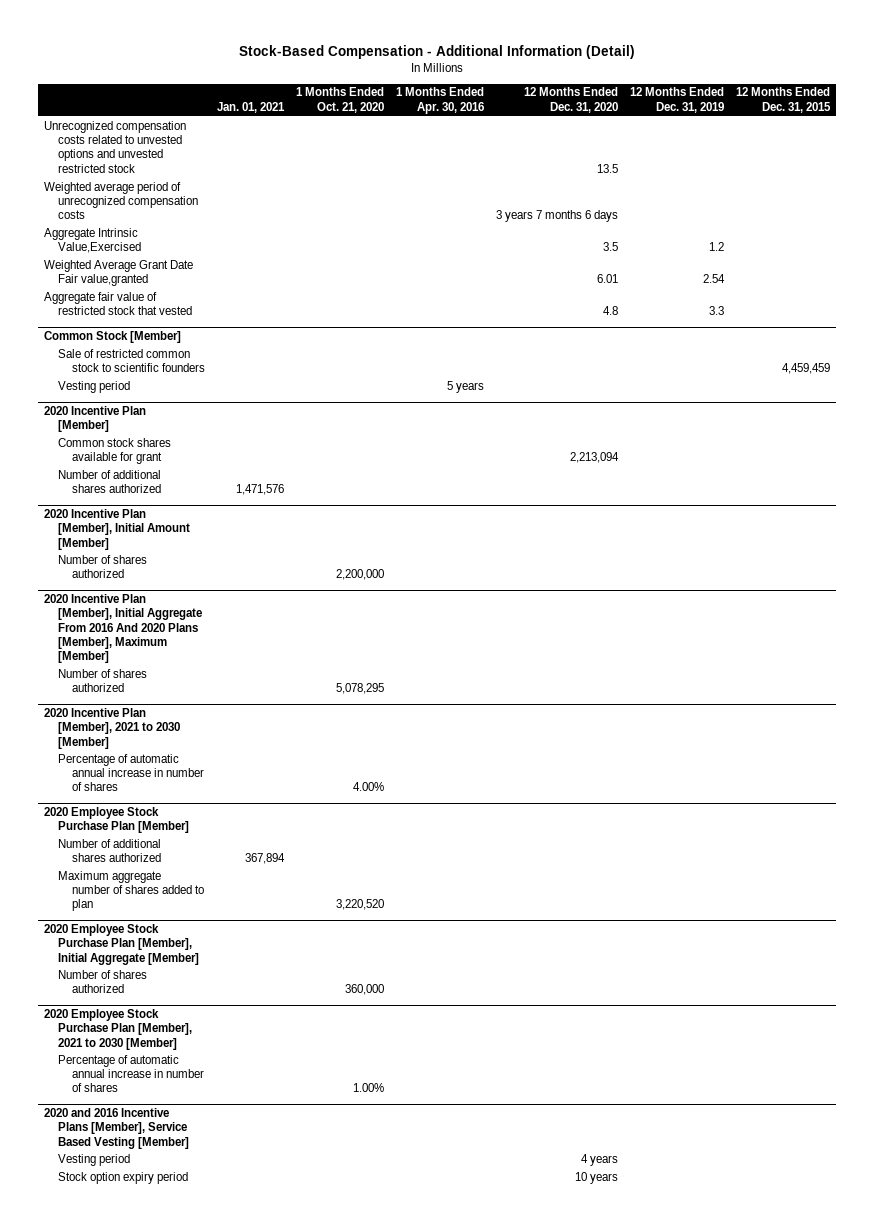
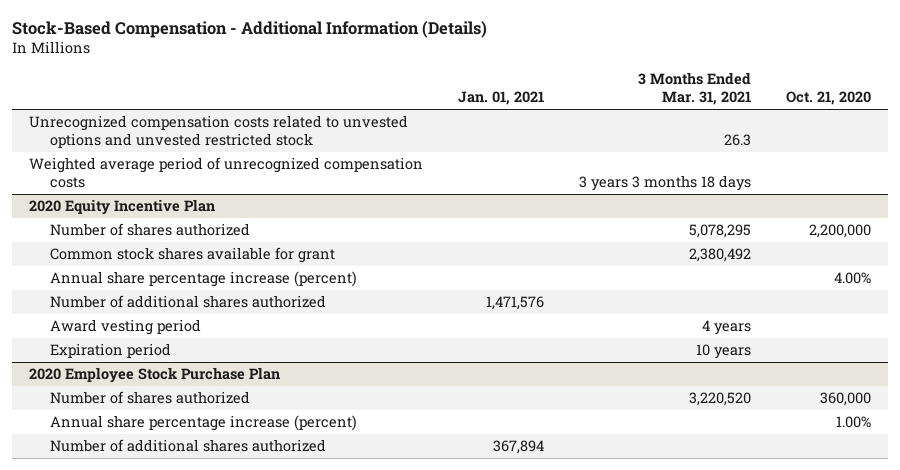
- Stock-Based Compensation - Additional Information (Detail)
+ Stock-Based Compensation - Additional Information (Details)
- | Jan. 01, 2021 | 1 Months Ended Oct. 21, 2020 | 1 Months Ended Apr. 30, 2016 | 12 Months Ended Dec. 31, 2020 | 12 Months Ended Dec. 31, 2019 | 12 Months Ended Dec. 31, 2015
+ | Jan. 01, 2021 | 3 Months Ended Mar. 31, 2021 | Oct. 21, 2020
- Aggregate Intrinsic Value,Exercised | | | | 3.5 | 1.2 |
- Weighted Average Grant Date Fair value,granted | | | | 6.01 | 2.54 |
- Aggregate fair value of restricted stock that vested | | | | 4.8 | 3.3 |
- Common Stock [Member]
- Sale of restricted common stock to scientific founders | | | | | | 4,459,459
- Vesting period | | | 5 years | | |
- 2020 Incentive Plan [Member]
+ 2020 Equity Incentive Plan
+ Number of shares authorized | | 5,078,295 | 2,200,000
+ Annual share percentage increase (percent) | | | 4.00%
- 2020 Incentive Plan [Member], Initial Amount [Member]
- Number of shares authorized | | 2,200,000 | | | |
- 2020 Incentive Plan [Member], Initial Aggregate From 2016 And 2020 Plans [Member], Maximum [Member]
- Number of shares authorized | | 5,078,295 | | | |
- 2020 Incentive Plan [Member], 2021 to 2030 [Member]
- Percentage of automatic annual increase in number of shares | | 4.00% | | | |
- 2020 Employee Stock Purchase Plan [Member]
+ Award vesting period | | 4 years |
+ Expiration period | | 10 years |
+ 2020 Employee Stock Purchase Plan
+ Number of shares authorized | | 3,220,520 | 360,000
+ Annual share percentage increase (percent) | | | 1.00%
- Maximum aggregate number of shares added to plan | | 3,220,520 | | | |
- 2020 Employee Stock Purchase Plan [Member], Initial Aggregate [Member]
- Number of shares authorized | | 360,000 | | | |
- 2020 Employee Stock Purchase Plan [Member], 2021 to 2030 [Member]
- Percentage of automatic annual increase in number of shares | | 1.00% | | | |
- 2020 and 2016 Incentive Plans [Member], Service Based Vesting [Member]
- Vesting period | | | | 4 years | |
- Stock option expiry period | | | | 10 years | |

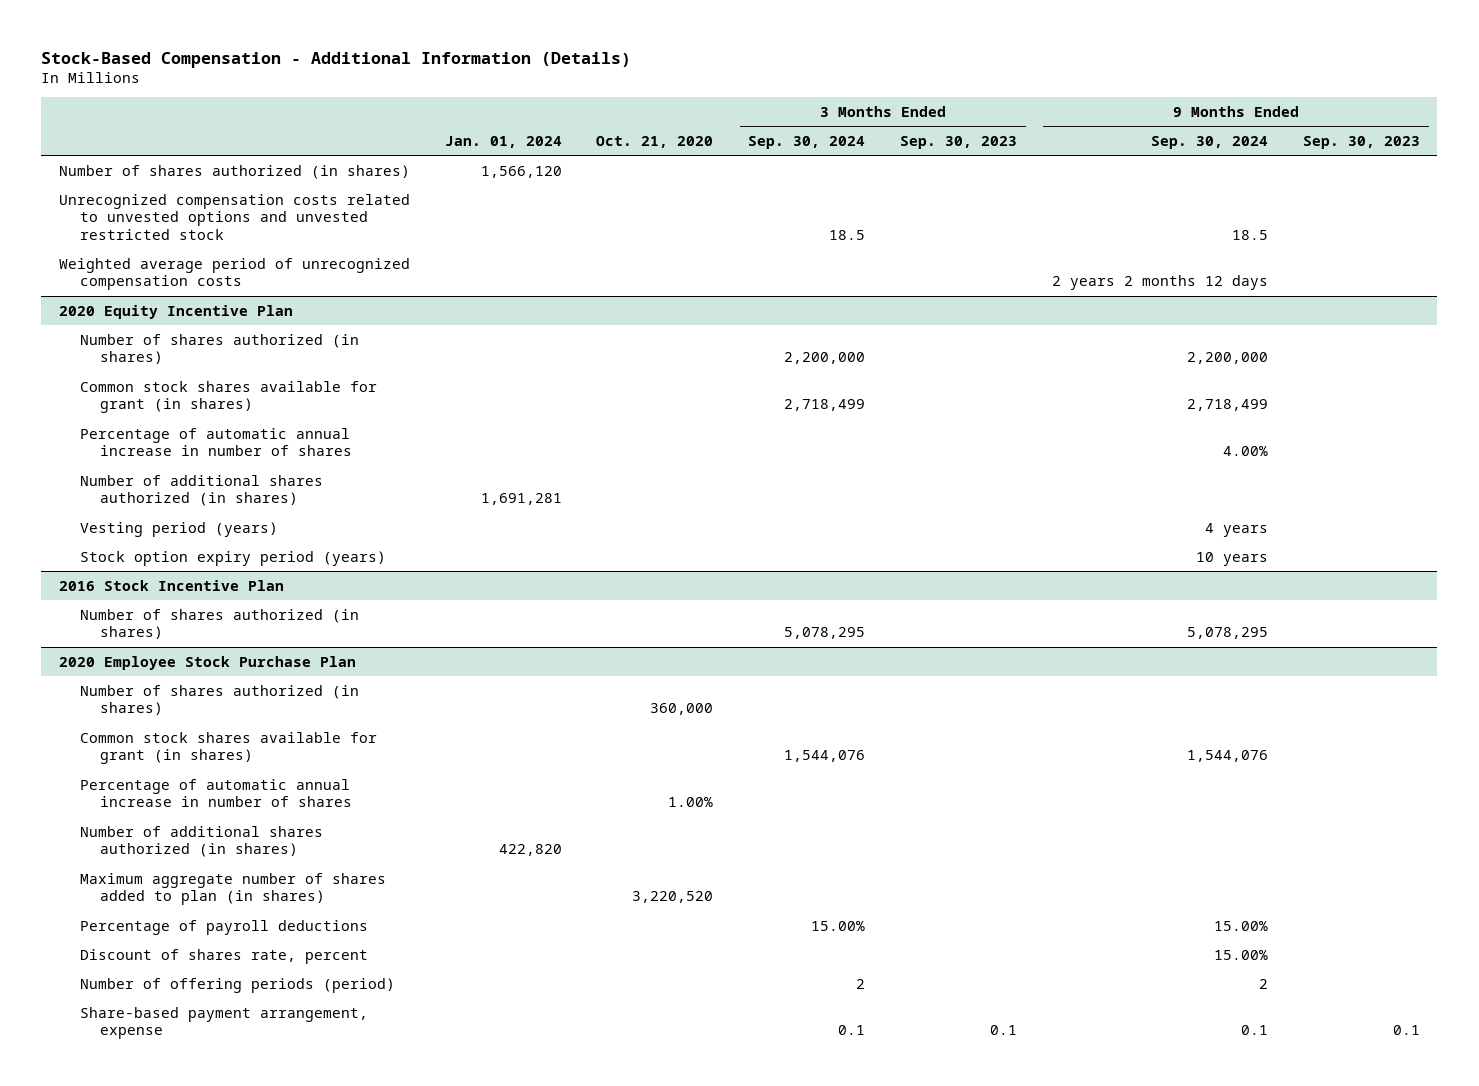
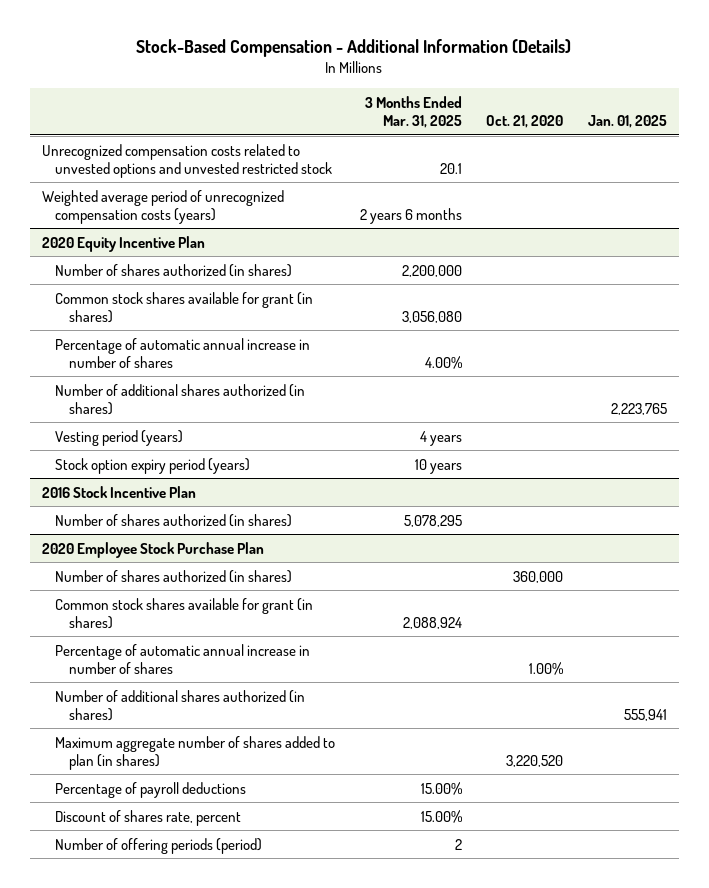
- | Jan. 01, 2024 | Oct. 21, 2020 | 3 Months Ended Sep. 30, 2024 | 3 Months Ended Sep. 30, 2023 | 9 Months Ended Sep. 30, 2024 | 9 Months Ended Sep. 30, 2023
+ | 3 Months Ended Mar. 31, 2025 | Oct. 21, 2020 | Jan. 01, 2025
- Number of shares authorized (in shares) | 1,566,120 | | | | |
- Weighted average period of unrecognized compensation costs | | | | | 2 years 2 months 12 days |
+ Weighted average period of unrecognized compensation costs (years) | 2 years 6 months | |
@ 2020 Employee Stock Purchase Plan
- Share-based payment arrangement, expense | | | 0.1 | 0.1 | 0.1 | 0.1

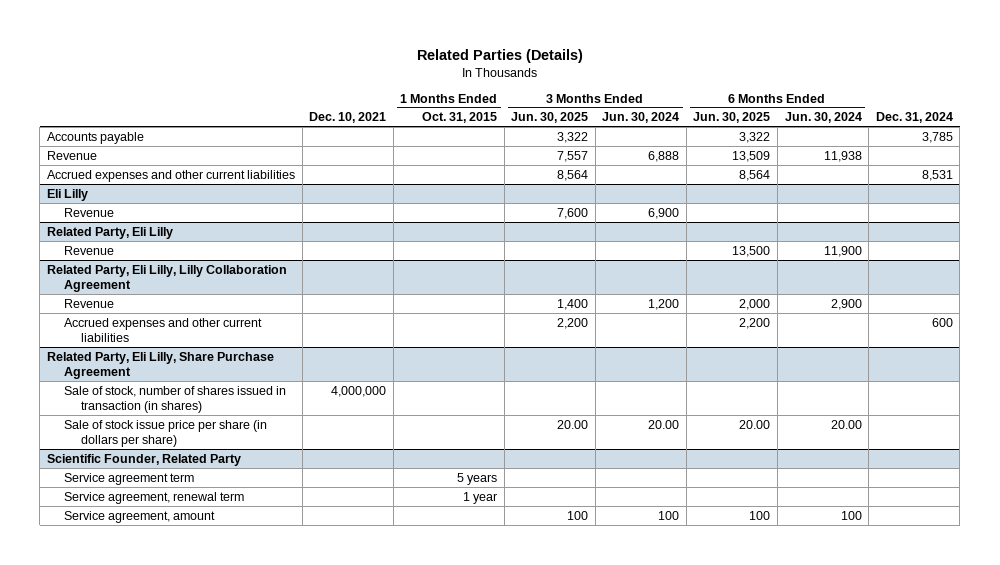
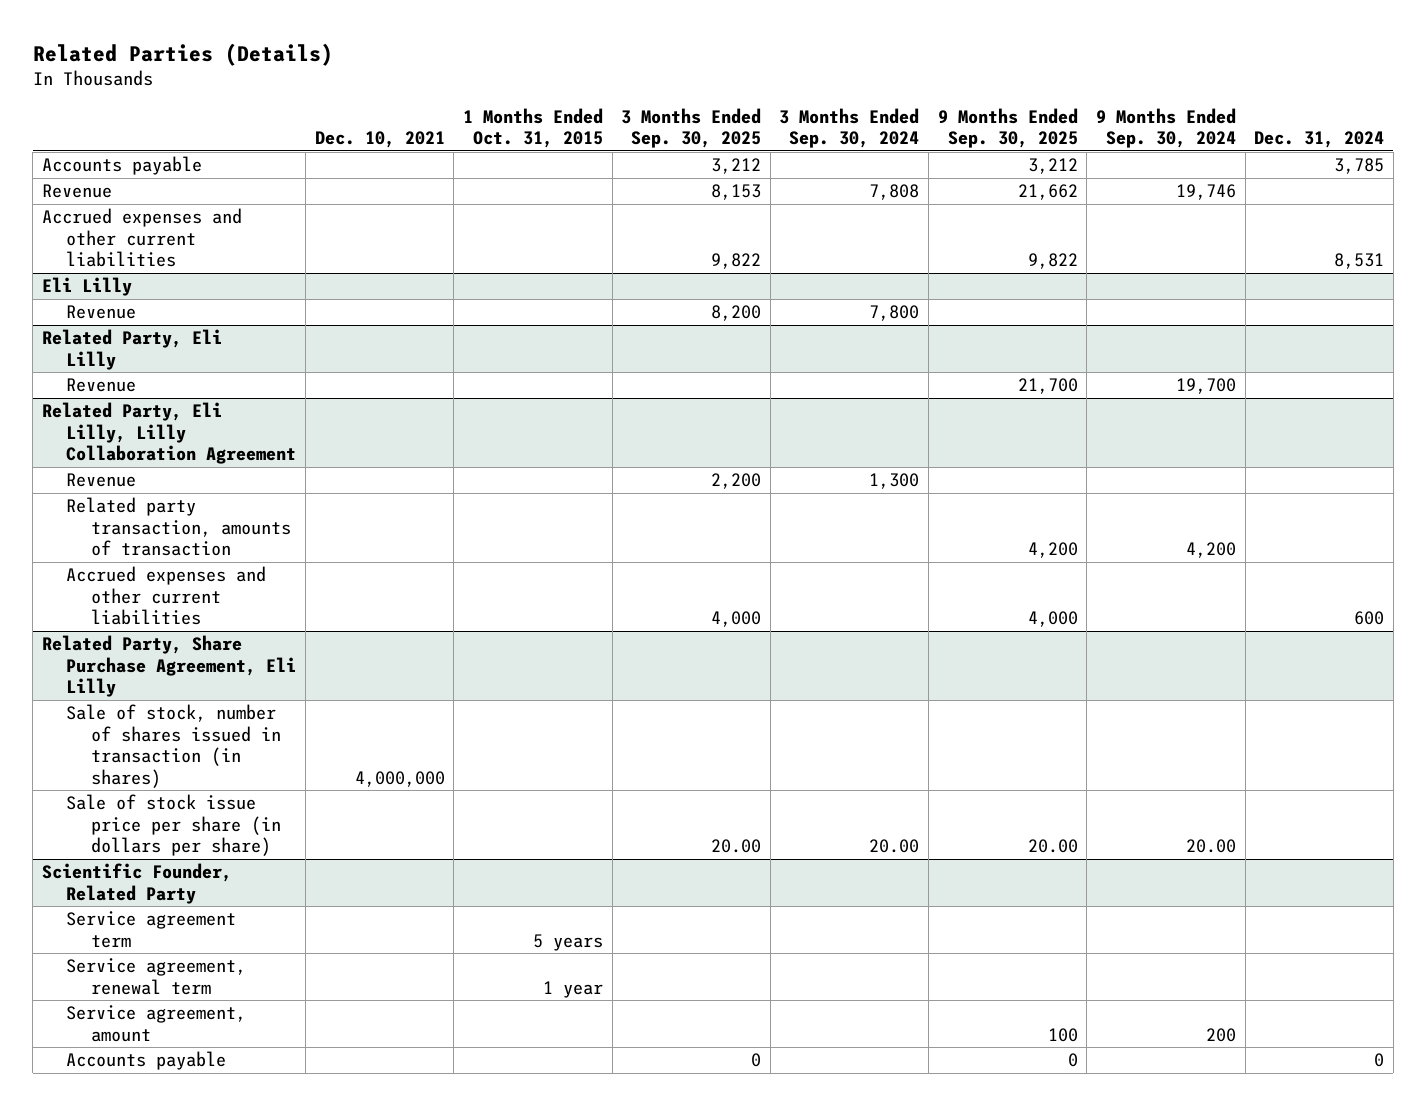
- | Dec. 10, 2021 | 1 Months Ended Oct. 31, 2015 | 3 Months Ended Jun. 30, 2025 | 3 Months Ended Jun. 30, 2024 | 6 Months Ended Jun. 30, 2025 | 6 Months Ended Jun. 30, 2024 | Dec. 31, 2024
+ | Dec. 10, 2021 | 1 Months Ended Oct. 31, 2015 | 3 Months Ended Sep. 30, 2025 | 3 Months Ended Sep. 30, 2024 | 9 Months Ended Sep. 30, 2025 | 9 Months Ended Sep. 30, 2024 | Dec. 31, 2024
@ Related Party, Eli Lilly, Lilly Collaboration Agreement
+ Related party transaction, amounts of transaction | | | | | 4,200 | 4,200 |
- Related Party, Eli Lilly, Share Purchase Agreement
+ Related Party, Share Purchase Agreement, Eli Lilly
@ Scientific Founder, Related Party
+ Accounts payable | | | 0 | | 0 | | 0

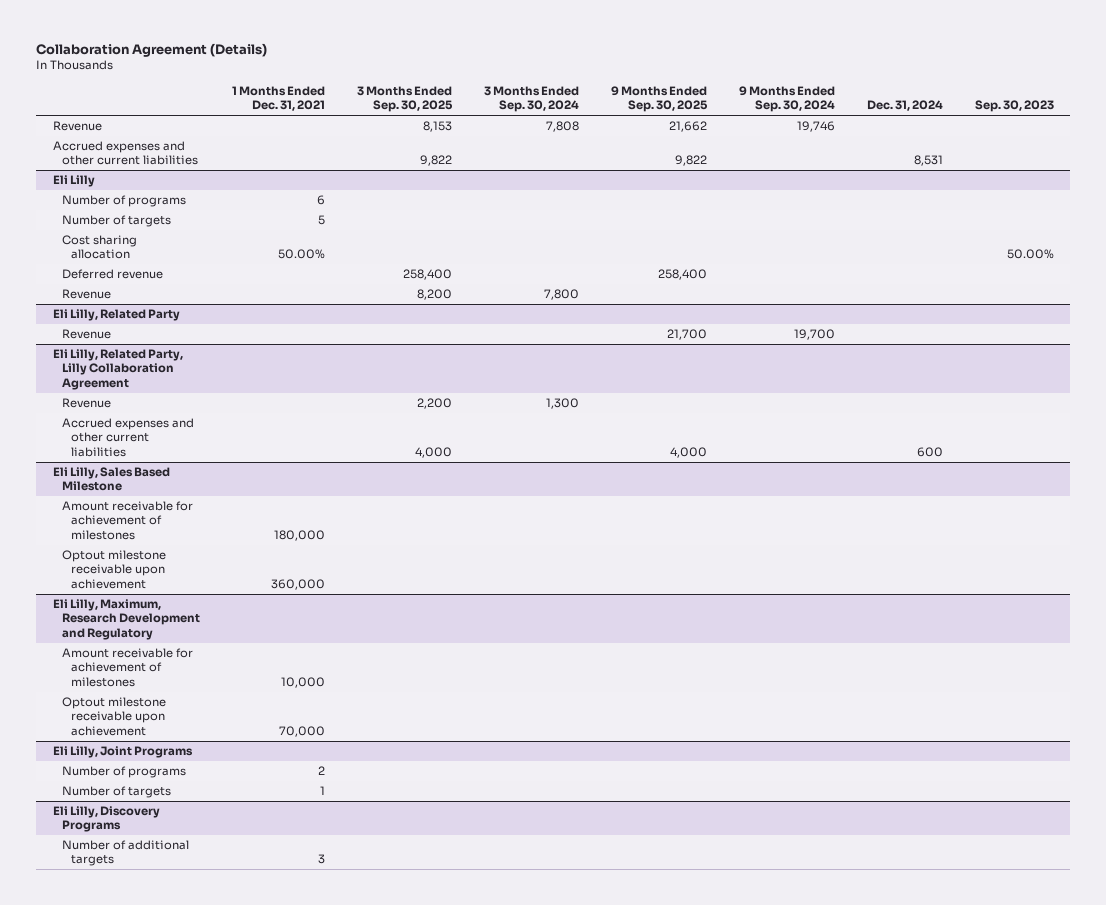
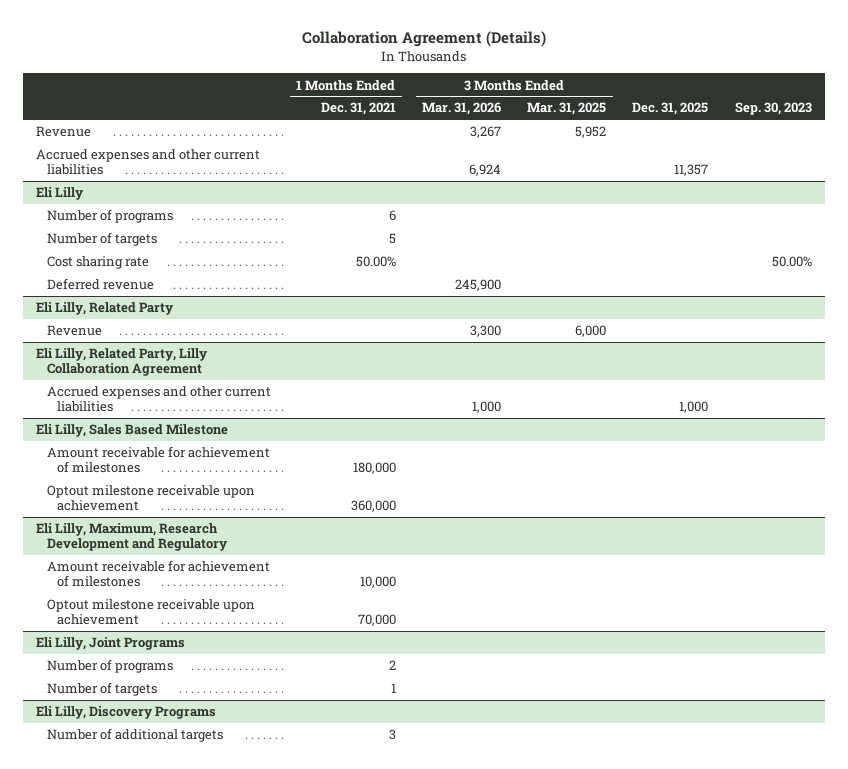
- | 1 Months Ended Dec. 31, 2021 | 3 Months Ended Sep. 30, 2025 | 3 Months Ended Sep. 30, 2024 | 9 Months Ended Sep. 30, 2025 | 9 Months Ended Sep. 30, 2024 | Dec. 31, 2024 | Sep. 30, 2023
+ | 1 Months Ended Dec. 31, 2021 | 3 Months Ended Mar. 31, 2026 | 3 Months Ended Mar. 31, 2025 | Dec. 31, 2025 | Sep. 30, 2023
@ Eli Lilly
- Cost sharing allocation | 50.00% | | | | | | 50.00%
+ Cost sharing rate | 50.00% | | | | 50.00%
- Revenue | | 8,200 | 7,800 | | | |
@ Eli Lilly, Related Party, Lilly Collaboration Agreement
- Revenue | | 2,200 | 1,300 | | | |

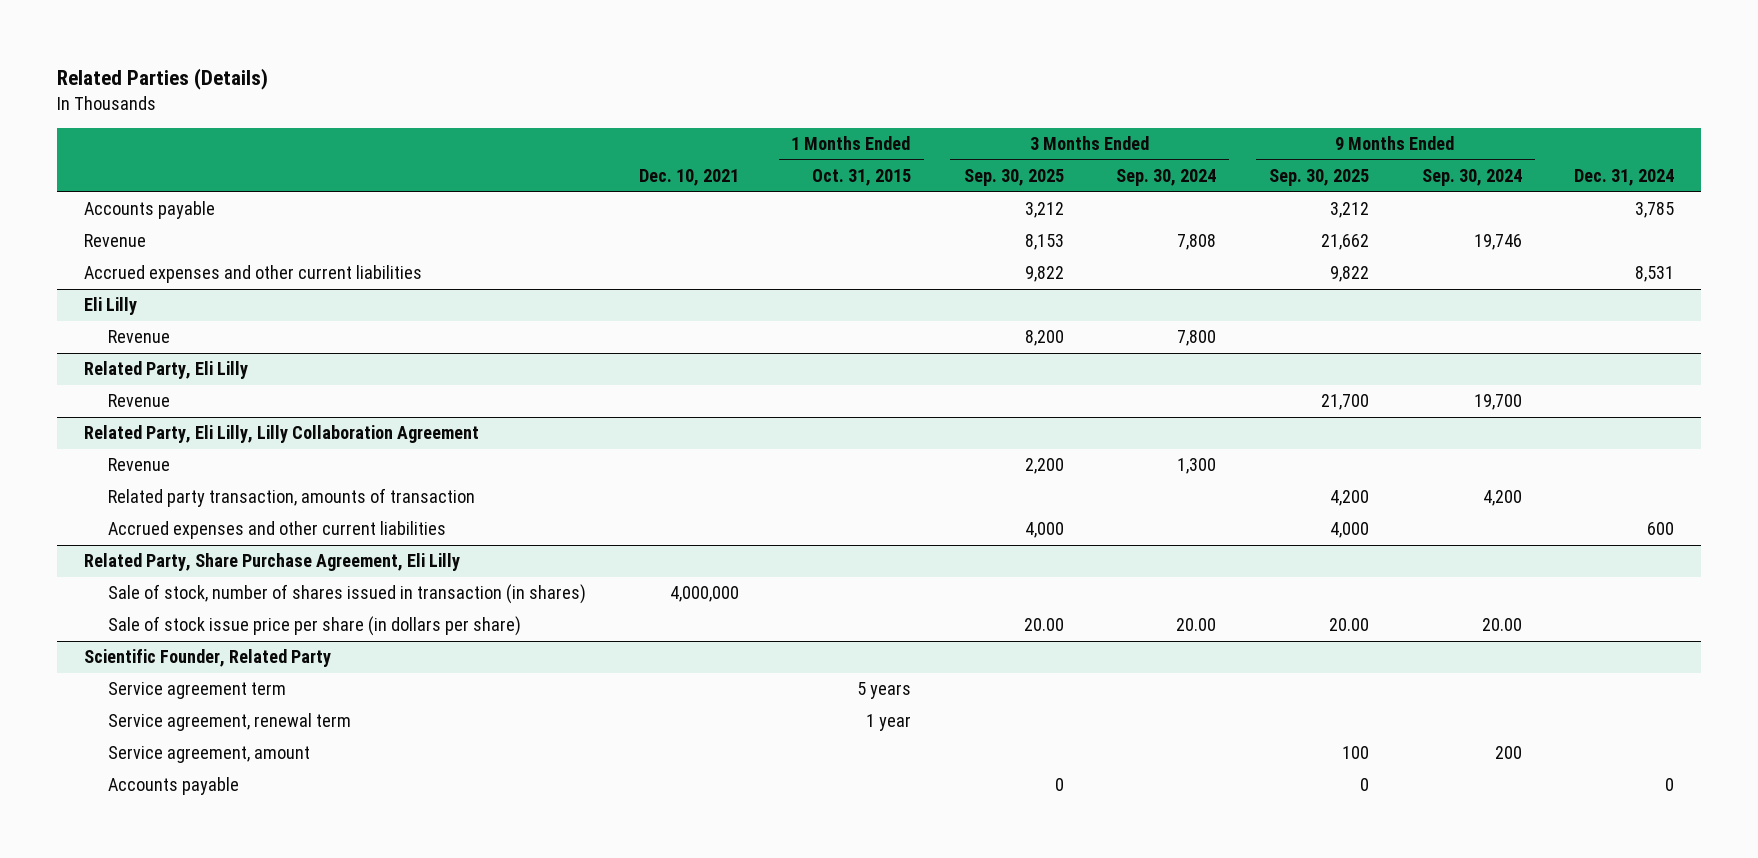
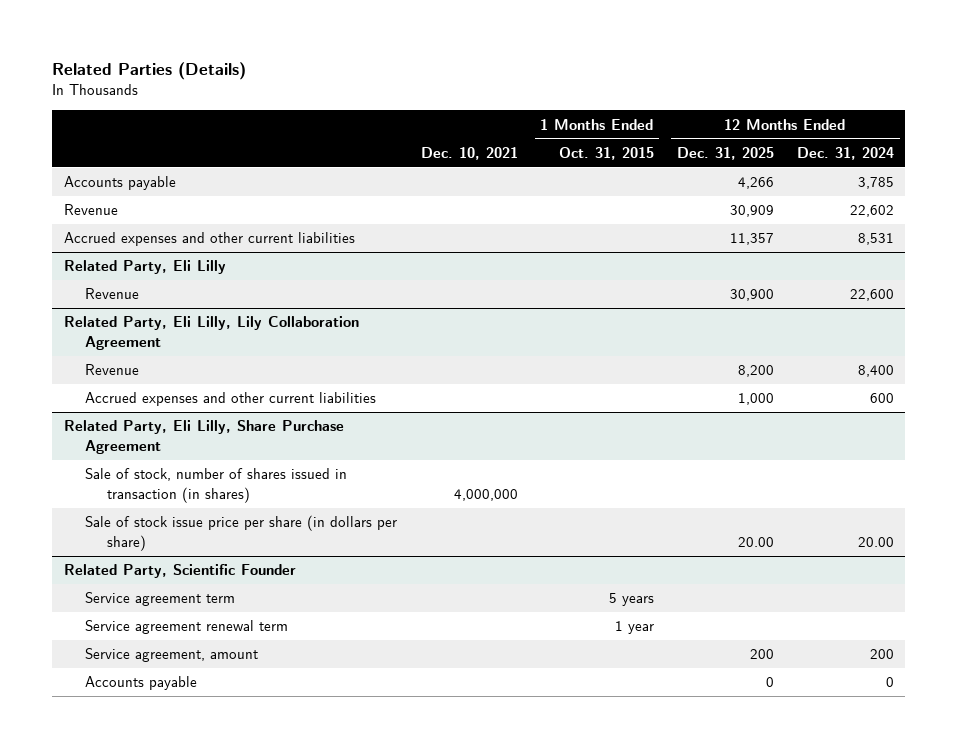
- | Dec. 10, 2021 | 1 Months Ended Oct. 31, 2015 | 3 Months Ended Sep. 30, 2025 | 3 Months Ended Sep. 30, 2024 | 9 Months Ended Sep. 30, 2025 | 9 Months Ended Sep. 30, 2024 | Dec. 31, 2024
+ | Dec. 10, 2021 | 1 Months Ended Oct. 31, 2015 | 12 Months Ended Dec. 31, 2025 | 12 Months Ended Dec. 31, 2024
- Eli Lilly
- Revenue | | | 8,200 | 7,800 | | |
- Related Party, Eli Lilly, Lilly Collaboration Agreement
+ Related Party, Eli Lilly, Lily Collaboration Agreement
- Related party transaction, amounts of transaction | | | | | 4,200 | 4,200 |
- Related Party, Share Purchase Agreement, Eli Lilly
+ Related Party, Eli Lilly, Share Purchase Agreement
- Scientific Founder, Related Party
+ Related Party, Scientific Founder
- Service agreement, renewal term | | 1 year | | | | |
+ Service agreement renewal term | | 1 year | |

